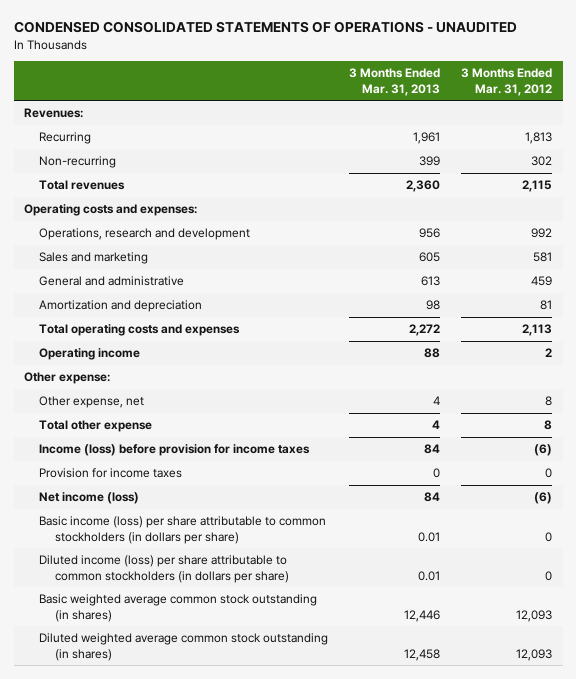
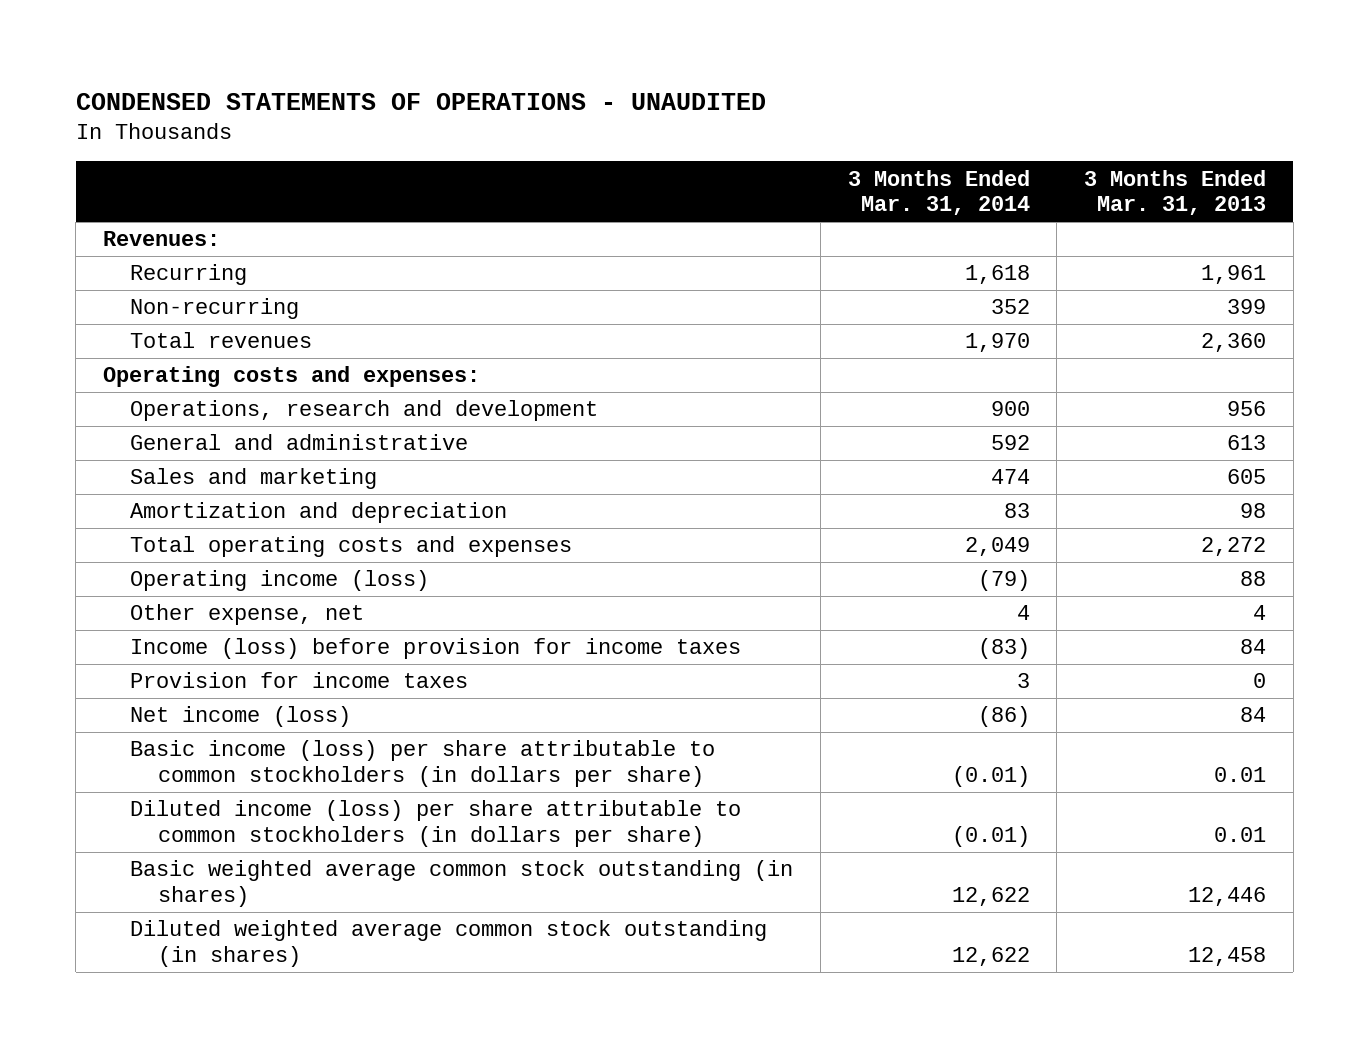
- CONDENSED CONSOLIDATED STATEMENTS OF OPERATIONS - UNAUDITED
+ CONDENSED STATEMENTS OF OPERATIONS - UNAUDITED
- | 3 Months Ended Mar. 31, 2013 | 3 Months Ended Mar. 31, 2012
+ | 3 Months Ended Mar. 31, 2014 | 3 Months Ended Mar. 31, 2013
moved down: Sales and marketing | 474 | 605
- Operating income | 88 | 2
- Other expense:
+ Operating income (loss) | (79) | 88
- Total other expense | 4 | 8

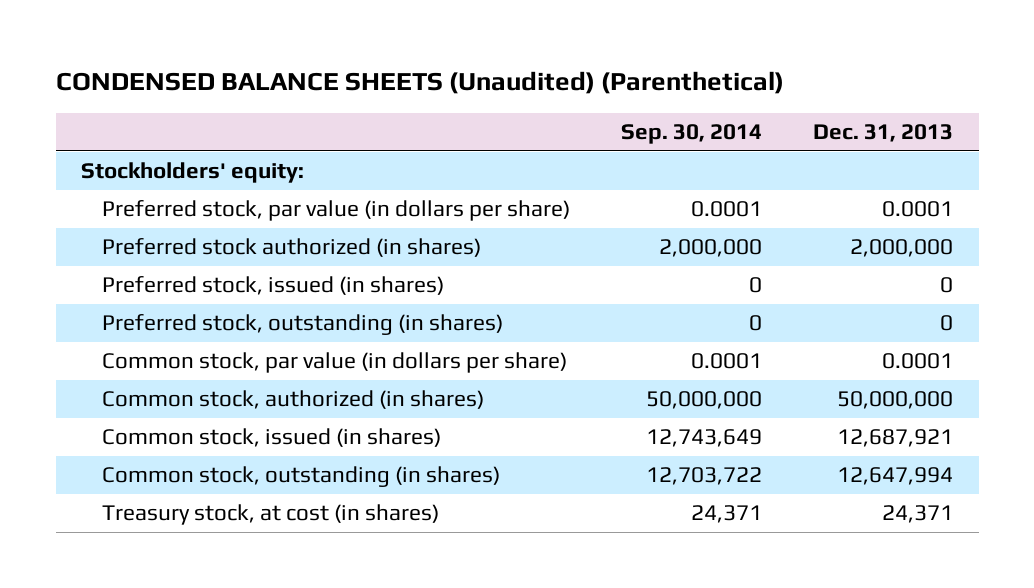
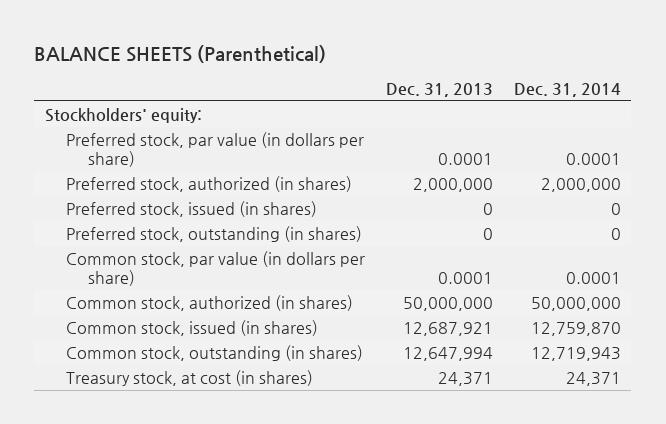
- CONDENSED BALANCE SHEETS (Unaudited) (Parenthetical)
+ BALANCE SHEETS (Parenthetical)
- | Sep. 30, 2014 | Dec. 31, 2013
+ | Dec. 31, 2013 | Dec. 31, 2014
- Preferred stock authorized (in shares) | 2,000,000 | 2,000,000
+ Preferred stock, authorized (in shares) | 2,000,000 | 2,000,000

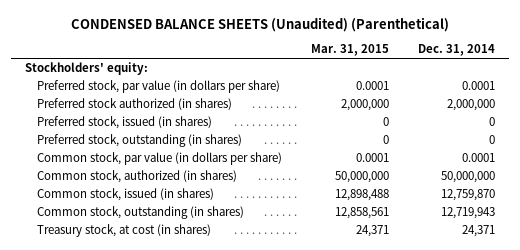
- BALANCE SHEETS (Parenthetical)
+ CONDENSED BALANCE SHEETS (Unaudited) (Parenthetical)
- | Dec. 31, 2013 | Dec. 31, 2014
+ | Mar. 31, 2015 | Dec. 31, 2014
- Preferred stock, authorized (in shares) | 2,000,000 | 2,000,000
+ Preferred stock authorized (in shares) | 2,000,000 | 2,000,000

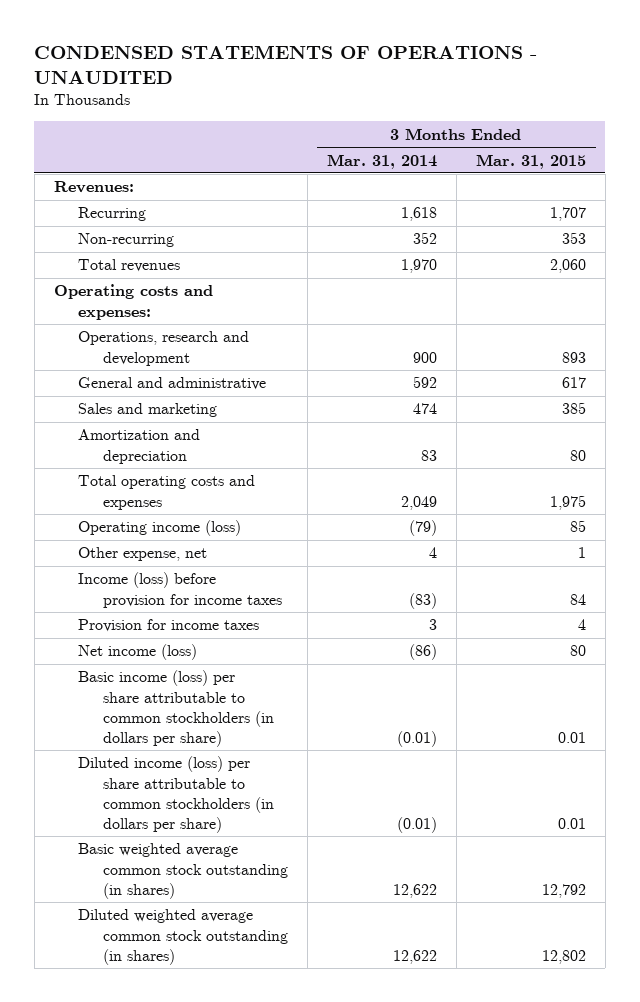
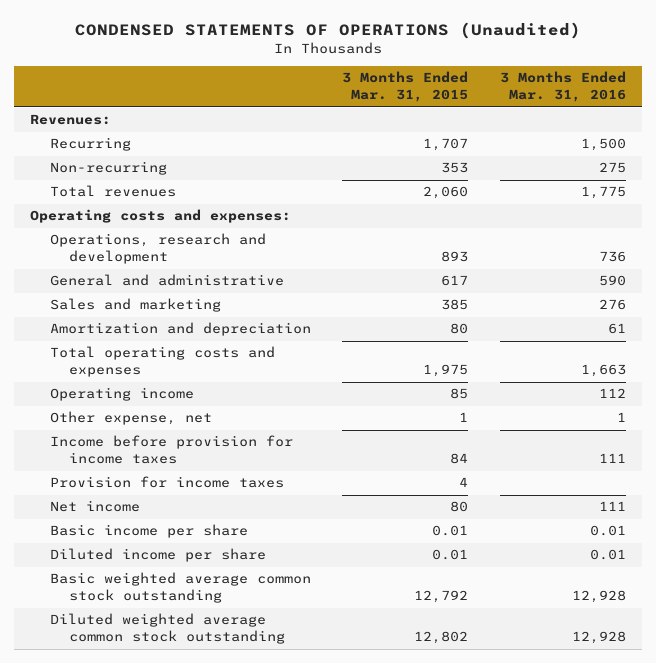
- CONDENSED STATEMENTS OF OPERATIONS - UNAUDITED
+ CONDENSED STATEMENTS OF OPERATIONS (Unaudited)
- | 3 Months Ended Mar. 31, 2014 | 3 Months Ended Mar. 31, 2015
+ | 3 Months Ended Mar. 31, 2015 | 3 Months Ended Mar. 31, 2016
- Operating income (loss) | (79) | 85
+ Operating income | 85 | 112
- Income (loss) before provision for income taxes | (83) | 84
+ Income before provision for income taxes | 84 | 111
- Net income (loss) | (86) | 80
- Basic income (loss) per share attributable to common stockholders (in dollars per share) | (0.01) | 0.01
- Diluted income (loss) per share attributable to common stockholders (in dollars per share) | (0.01) | 0.01
- Basic weighted average common stock outstanding (in shares) | 12,622 | 12,792
- Diluted weighted average common stock outstanding (in shares) | 12,622 | 12,802
+ Net income | 80 | 111
+ Basic income per share | 0.01 | 0.01
+ Diluted income per share | 0.01 | 0.01
+ Basic weighted average common stock outstanding | 12,792 | 12,928
+ Diluted weighted average common stock outstanding | 12,802 | 12,928

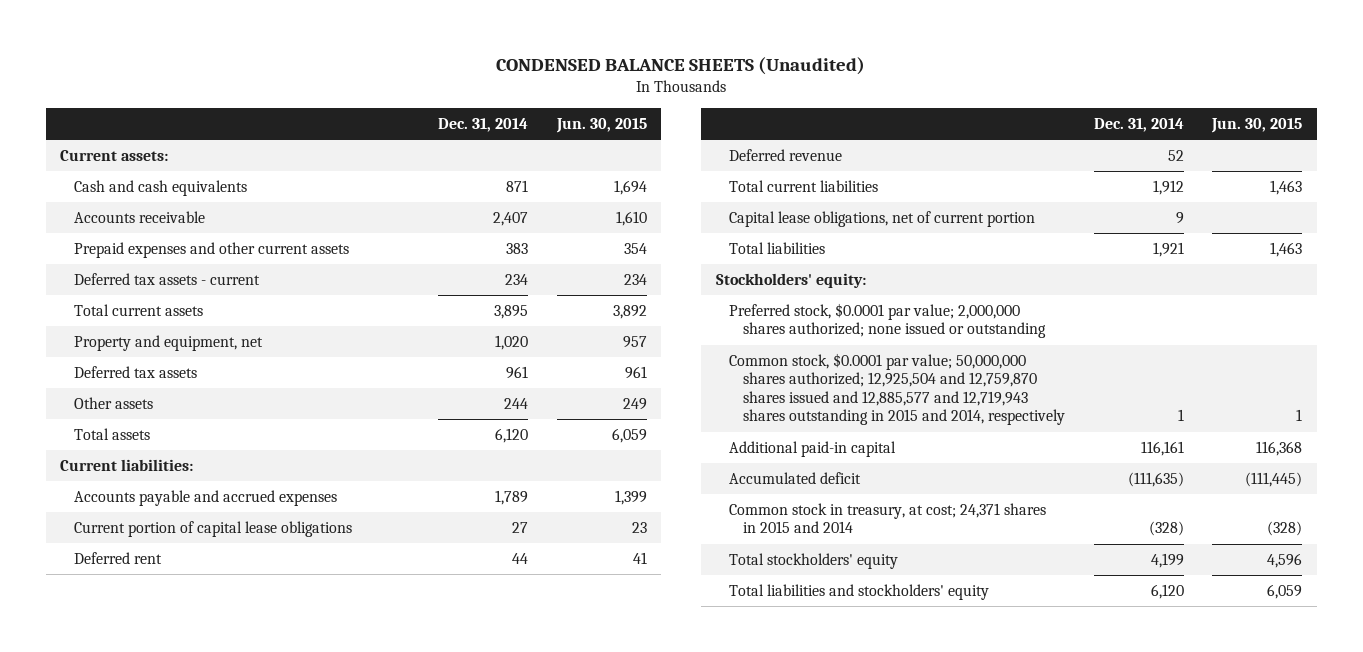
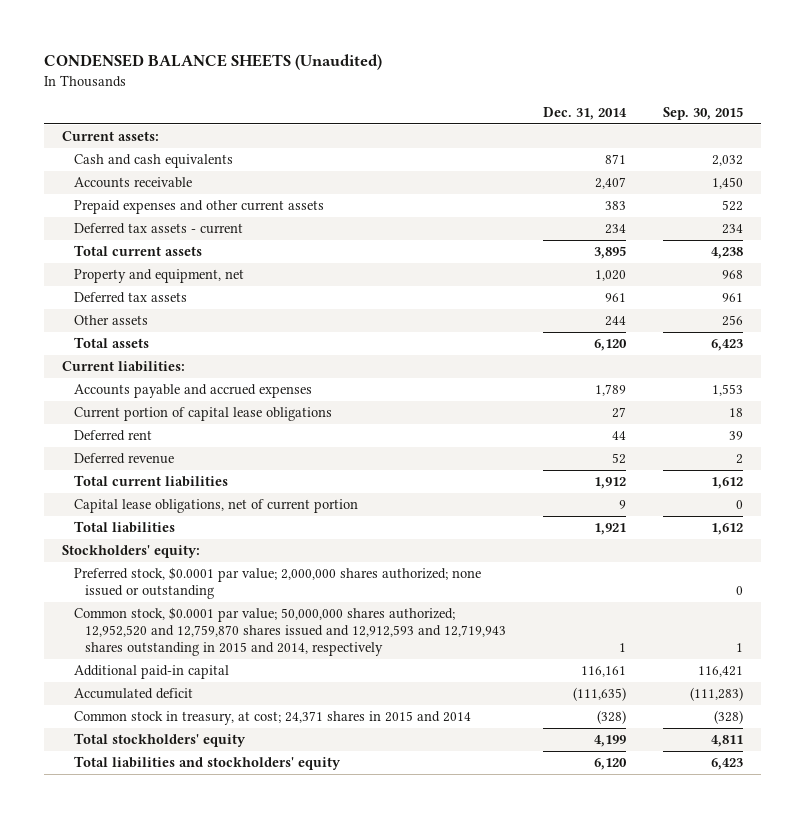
- | Dec. 31, 2014 | Jun. 30, 2015
+ | Dec. 31, 2014 | Sep. 30, 2015
- Common stock, $0.0001 par value; 50,000,000 shares authorized; 12,925,504 and 12,759,870 shares issued and 12,885,577 and 12,719,943 shares outstanding in 2015 and 2014, respectively | 1 | 1
+ Common stock, $0.0001 par value; 50,000,000 shares authorized; 12,952,520 and 12,759,870 shares issued and 12,912,593 and 12,719,943 shares outstanding in 2015 and 2014, respectively | 1 | 1

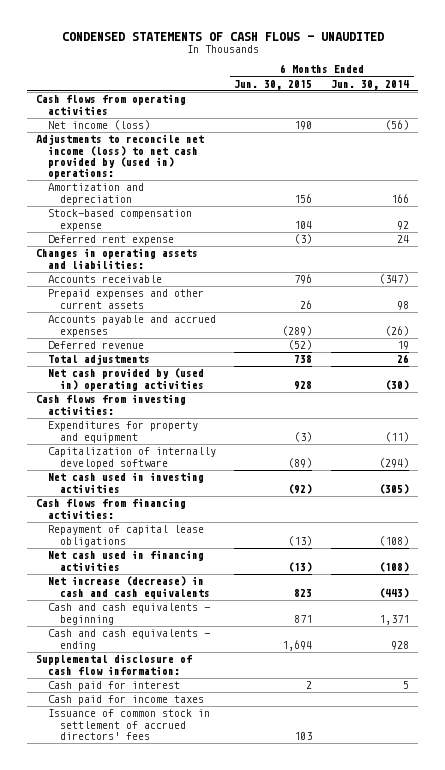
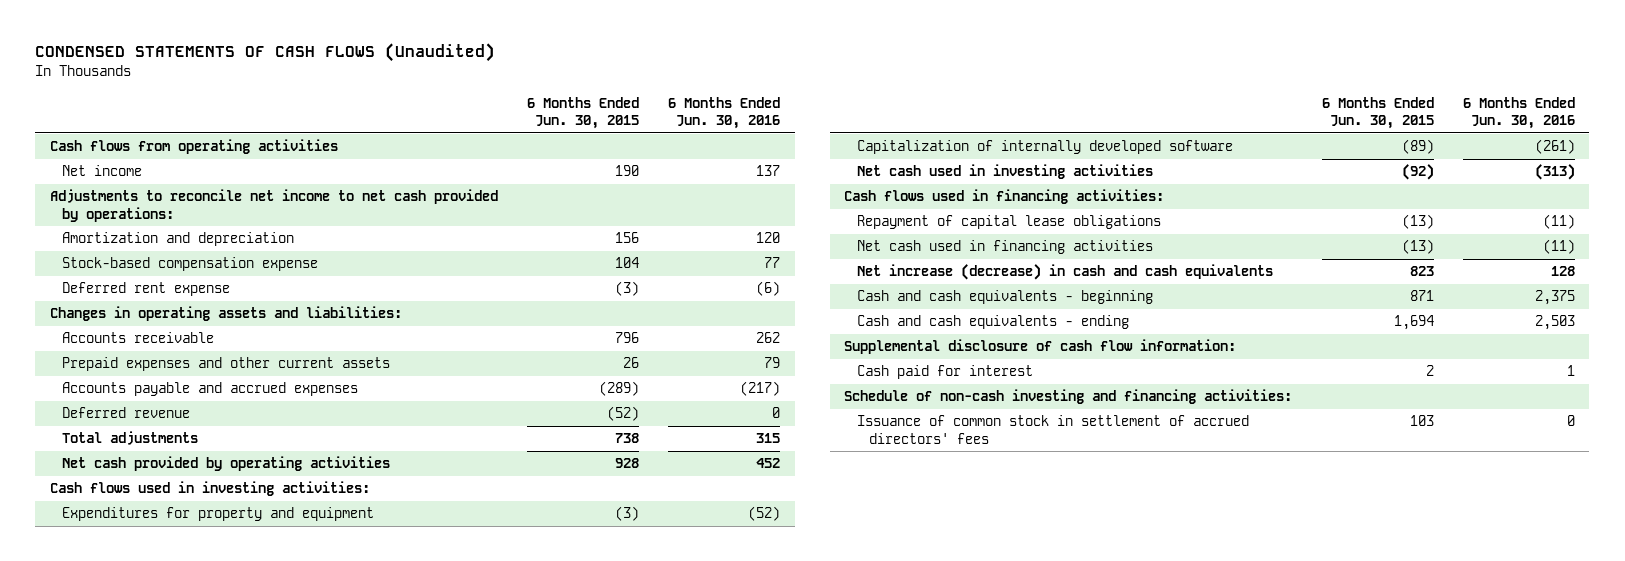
- CONDENSED STATEMENTS OF CASH FLOWS - UNAUDITED
+ CONDENSED STATEMENTS OF CASH FLOWS (Unaudited)
- | 6 Months Ended Jun. 30, 2015 | 6 Months Ended Jun. 30, 2014
+ | 6 Months Ended Jun. 30, 2015 | 6 Months Ended Jun. 30, 2016
- Net income (loss) | 190 | (56)
- Adjustments to reconcile net income (loss) to net cash provided by (used in) operations:
+ Net income | 190 | 137
+ Adjustments to reconcile net income to net cash provided by operations:
- Net cash provided by (used in) operating activities | 928 | (30)
- Cash flows from investing activities:
+ Net cash provided by operating activities | 928 | 452
+ Cash flows used in investing activities:
- Cash flows from financing activities:
+ Cash flows used in financing activities:
- Cash paid for income taxes
+ Schedule of non-cash investing and financing activities:

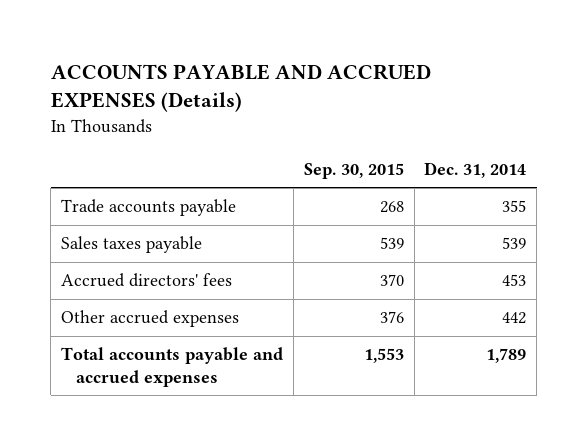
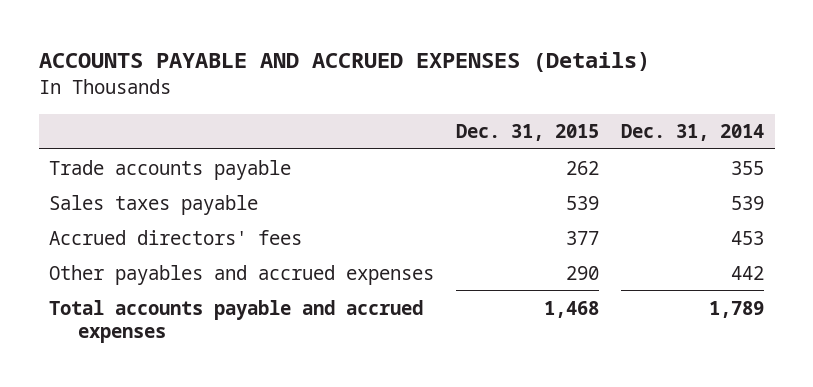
- | Sep. 30, 2015 | Dec. 31, 2014
+ | Dec. 31, 2015 | Dec. 31, 2014
- Other accrued expenses | 376 | 442
+ Other payables and accrued expenses | 290 | 442

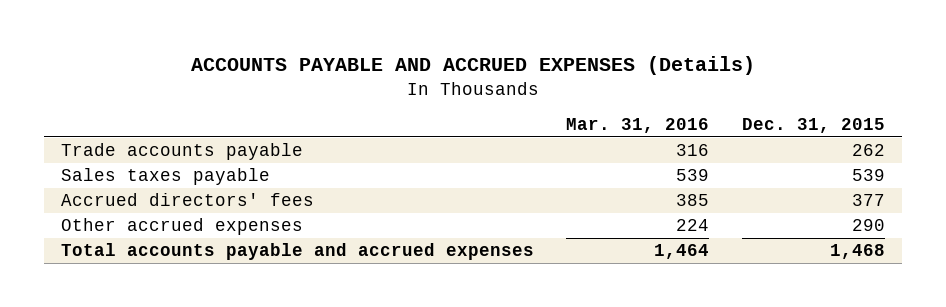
- | Dec. 31, 2015 | Dec. 31, 2014
+ | Mar. 31, 2016 | Dec. 31, 2015
- Other payables and accrued expenses | 290 | 442
+ Other accrued expenses | 224 | 290

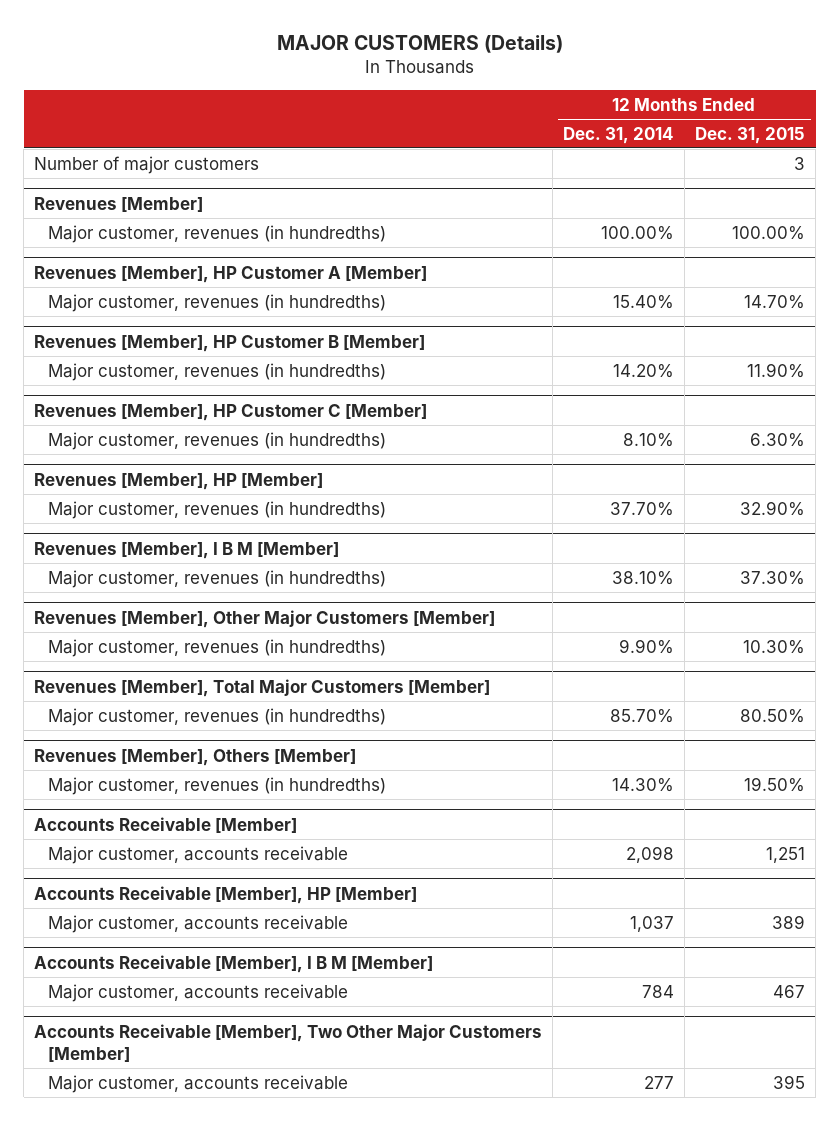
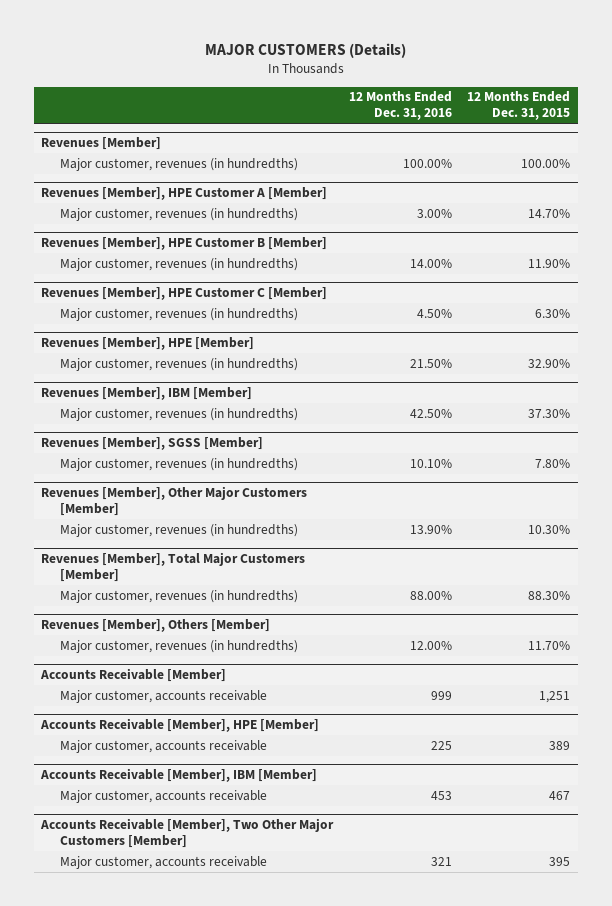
- | 12 Months Ended Dec. 31, 2014 | 12 Months Ended Dec. 31, 2015
+ | 12 Months Ended Dec. 31, 2016 | 12 Months Ended Dec. 31, 2015
- Number of major customers | | 3
- Revenues [Member], HP Customer A [Member]
+ Revenues [Member], HPE Customer A [Member]
- Revenues [Member], HP Customer B [Member]
+ Revenues [Member], HPE Customer B [Member]
- Revenues [Member], HP Customer C [Member]
+ Revenues [Member], HPE Customer C [Member]
- Revenues [Member], HP [Member]
+ Revenues [Member], HPE [Member]
- Revenues [Member], I B M [Member]
+ Revenues [Member], IBM [Member]
+ Revenues [Member], SGSS [Member]
+ Major customer, revenues (in hundredths) | 10.10% | 7.80%
@ Revenues [Member], Total Major Customers [Member]
- Major customer, revenues (in hundredths) | 85.70% | 80.50%
+ Major customer, revenues (in hundredths) | 88.00% | 88.30%
@ Revenues [Member], Others [Member]
- Major customer, revenues (in hundredths) | 14.30% | 19.50%
+ Major customer, revenues (in hundredths) | 12.00% | 11.70%
- Accounts Receivable [Member], HP [Member]
+ Accounts Receivable [Member], HPE [Member]
- Accounts Receivable [Member], I B M [Member]
+ Accounts Receivable [Member], IBM [Member]

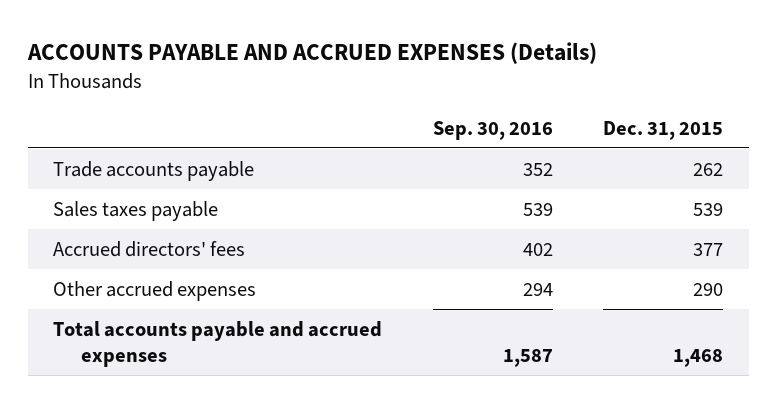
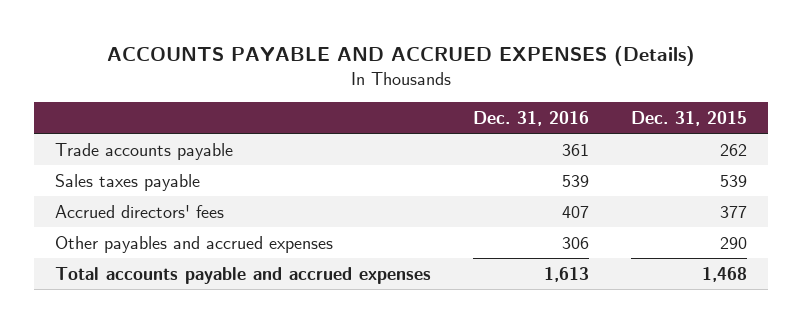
- | Sep. 30, 2016 | Dec. 31, 2015
+ | Dec. 31, 2016 | Dec. 31, 2015
- Other accrued expenses | 294 | 290
+ Other payables and accrued expenses | 306 | 290

